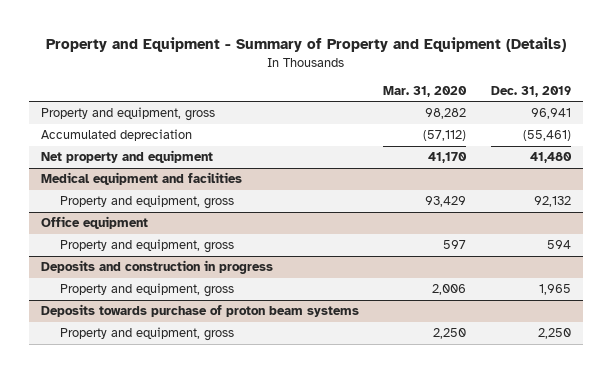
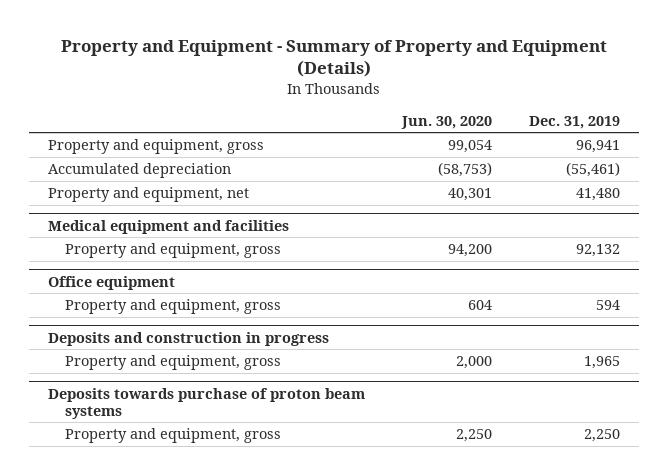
- | Mar. 31, 2020 | Dec. 31, 2019
+ | Jun. 30, 2020 | Dec. 31, 2019
- Net property and equipment | 41,170 | 41,480
+ Property and equipment, net | 40,301 | 41,480

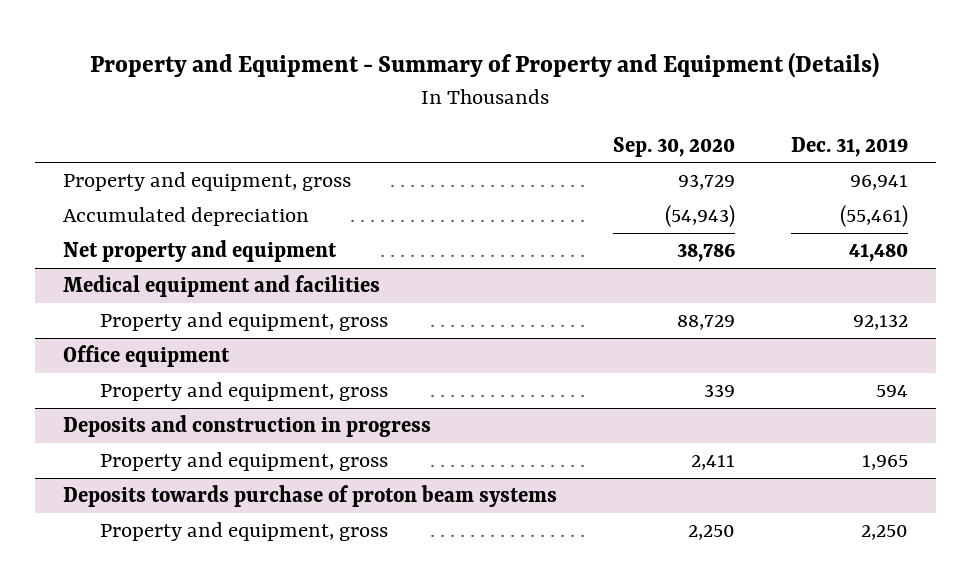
- | Jun. 30, 2020 | Dec. 31, 2019
+ | Sep. 30, 2020 | Dec. 31, 2019
- Property and equipment, net | 40,301 | 41,480
+ Net property and equipment | 38,786 | 41,480

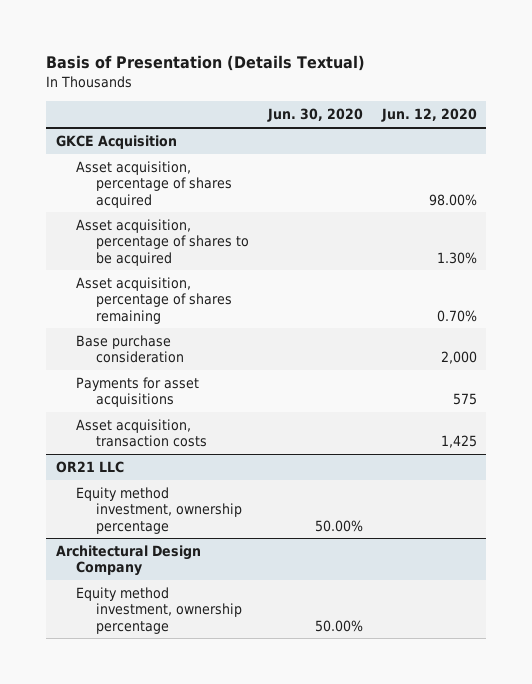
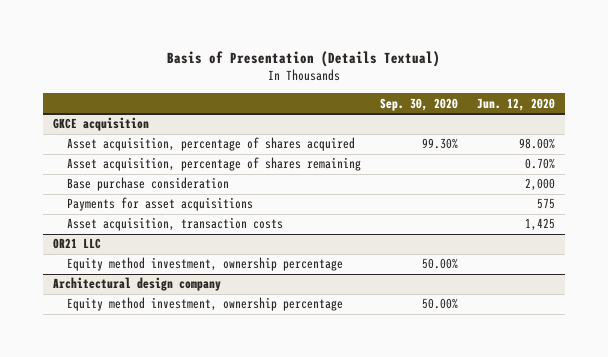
- | Jun. 30, 2020 | Jun. 12, 2020
+ | Sep. 30, 2020 | Jun. 12, 2020
- GKCE Acquisition
+ GKCE acquisition
- Asset acquisition, percentage of shares to be acquired | | 1.30%
- Architectural Design Company
+ Architectural design company

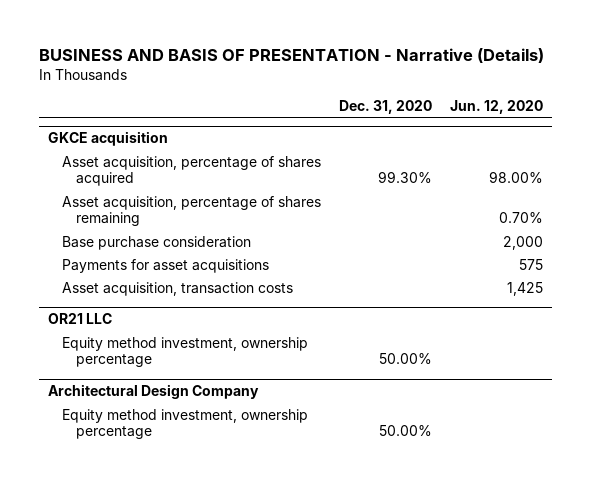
- Basis of Presentation (Details Textual)
+ BUSINESS AND BASIS OF PRESENTATION - Narrative (Details)
- | Sep. 30, 2020 | Jun. 12, 2020
+ | Dec. 31, 2020 | Jun. 12, 2020
- Architectural design company
+ Architectural Design Company

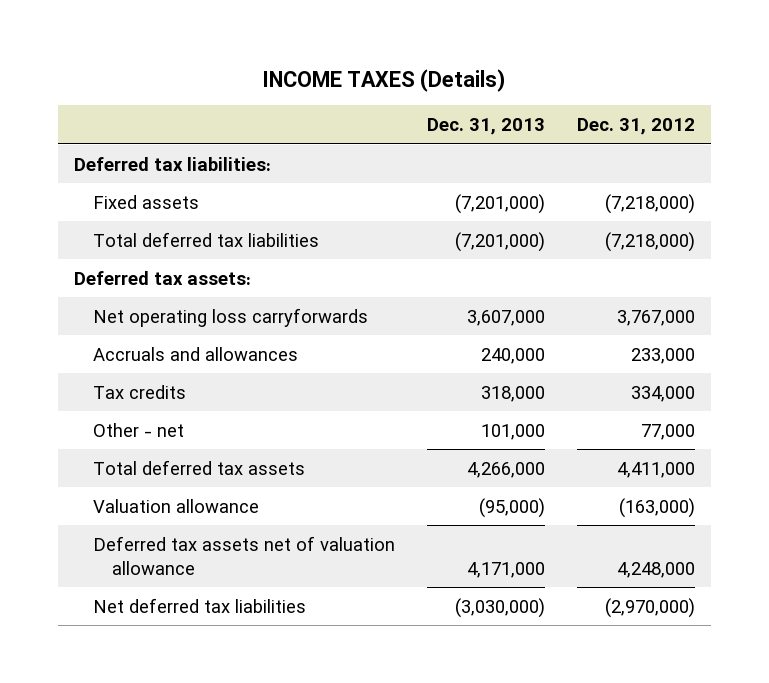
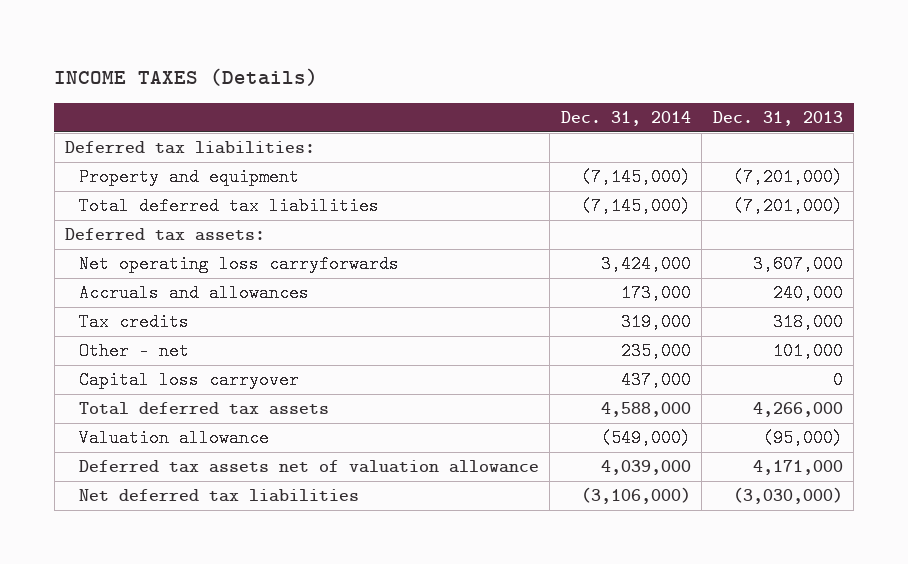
- | Dec. 31, 2013 | Dec. 31, 2012
+ | Dec. 31, 2014 | Dec. 31, 2013
- Fixed assets | (7,201,000) | (7,218,000)
+ Property and equipment | (7,145,000) | (7,201,000)
+ Capital loss carryover | 437,000 | 0

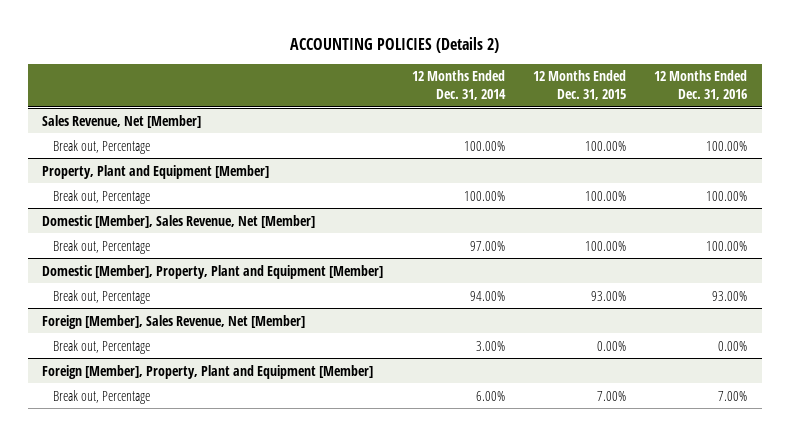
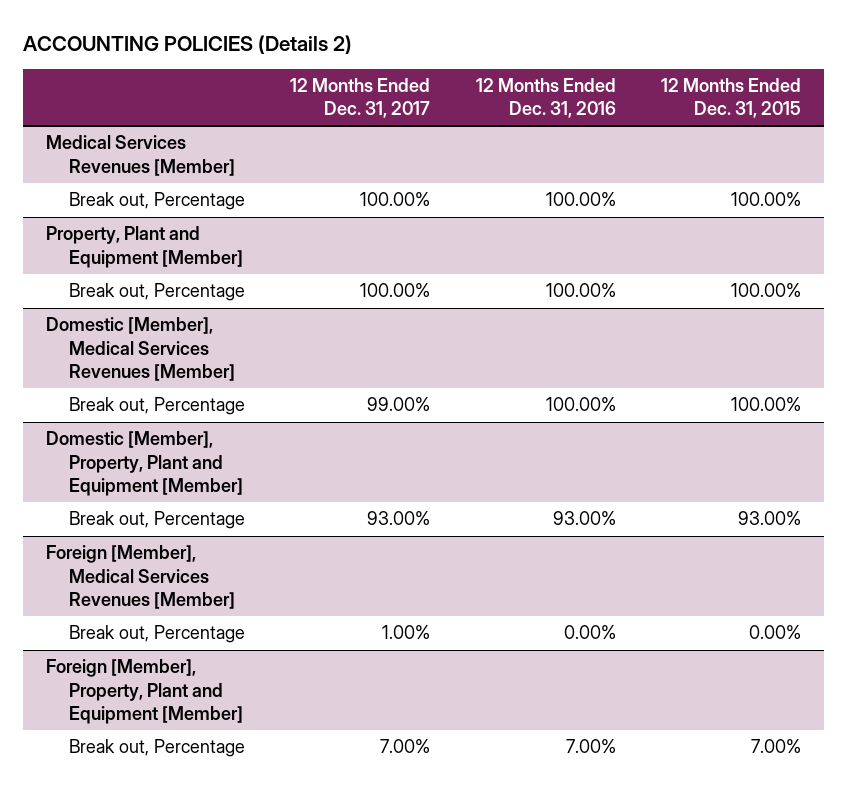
- | 12 Months Ended Dec. 31, 2014 | 12 Months Ended Dec. 31, 2015 | 12 Months Ended Dec. 31, 2016
+ | 12 Months Ended Dec. 31, 2017 | 12 Months Ended Dec. 31, 2016 | 12 Months Ended Dec. 31, 2015
- Sales Revenue, Net [Member]
+ Medical Services Revenues [Member]
- Domestic [Member], Sales Revenue, Net [Member]
+ Domestic [Member], Medical Services Revenues [Member]
- Foreign [Member], Sales Revenue, Net [Member]
+ Foreign [Member], Medical Services Revenues [Member]

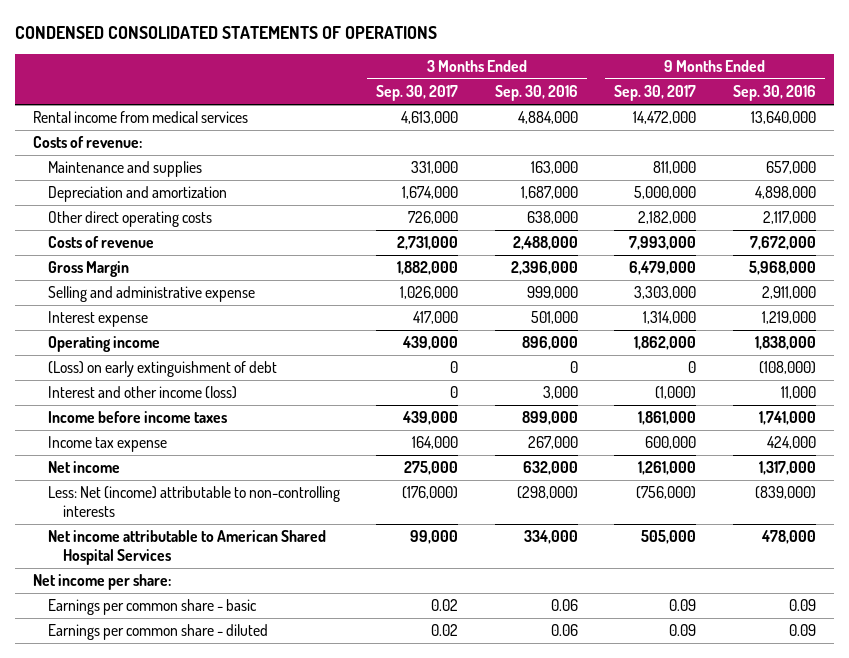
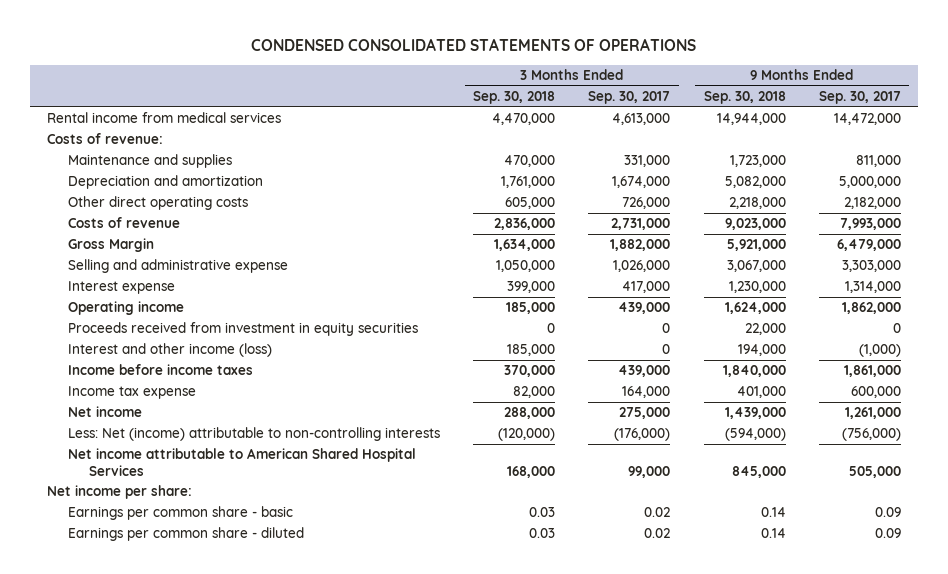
- | 3 Months Ended Sep. 30, 2017 | 3 Months Ended Sep. 30, 2016 | 9 Months Ended Sep. 30, 2017 | 9 Months Ended Sep. 30, 2016
+ | 3 Months Ended Sep. 30, 2018 | 3 Months Ended Sep. 30, 2017 | 9 Months Ended Sep. 30, 2018 | 9 Months Ended Sep. 30, 2017
- (Loss) on early extinguishment of debt | 0 | 0 | 0 | (108,000)
+ Proceeds received from investment in equity securities | 0 | 0 | 22,000 | 0

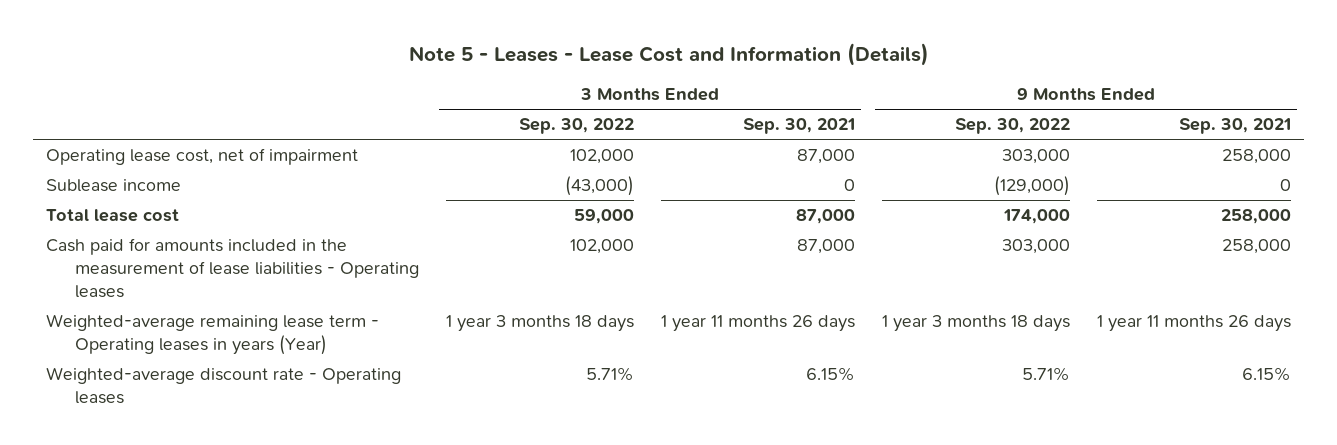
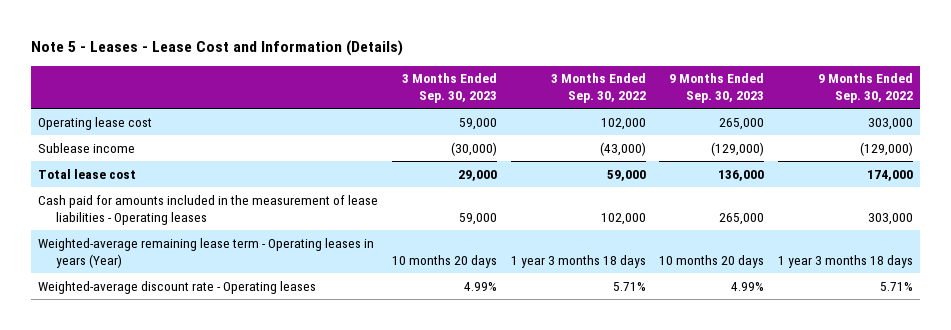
- | 3 Months Ended Sep. 30, 2022 | 3 Months Ended Sep. 30, 2021 | 9 Months Ended Sep. 30, 2022 | 9 Months Ended Sep. 30, 2021
+ | 3 Months Ended Sep. 30, 2023 | 3 Months Ended Sep. 30, 2022 | 9 Months Ended Sep. 30, 2023 | 9 Months Ended Sep. 30, 2022
- Operating lease cost, net of impairment | 102,000 | 87,000 | 303,000 | 258,000
+ Operating lease cost | 59,000 | 102,000 | 265,000 | 303,000

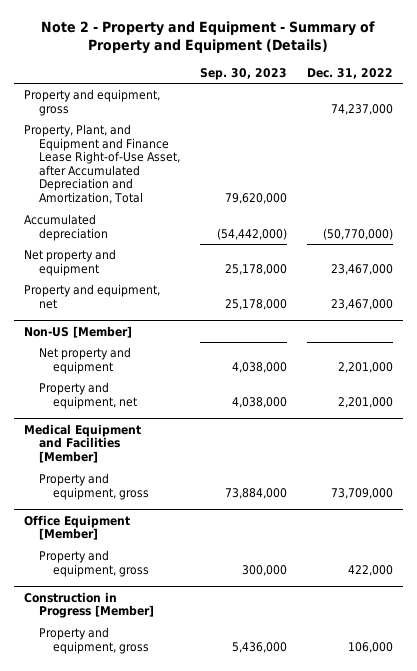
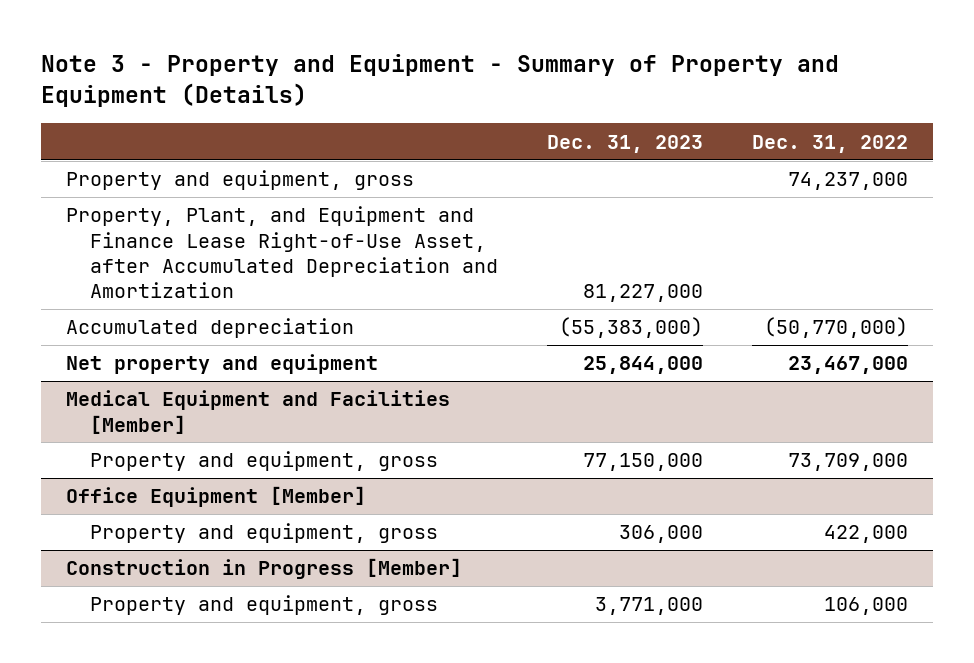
- Note 2 - Property and Equipment - Summary of Property and Equipment (Details)
+ Note 3 - Property and Equipment - Summary of Property and Equipment (Details)
- | Sep. 30, 2023 | Dec. 31, 2022
+ | Dec. 31, 2023 | Dec. 31, 2022
- Property, Plant, and Equipment and Finance Lease Right-of-Use Asset, after Accumulated Depreciation and Amortization, Total | 79,620,000 |
+ Property, Plant, and Equipment and Finance Lease Right-of-Use Asset, after Accumulated Depreciation and Amortization | 81,227,000 |
- Property and equipment, net | 25,178,000 | 23,467,000
- Non-US [Member]
- Net property and equipment | 4,038,000 | 2,201,000
- Property and equipment, net | 4,038,000 | 2,201,000

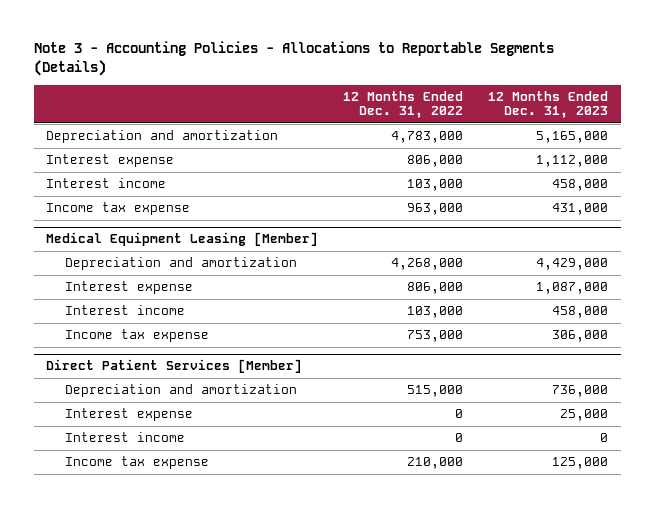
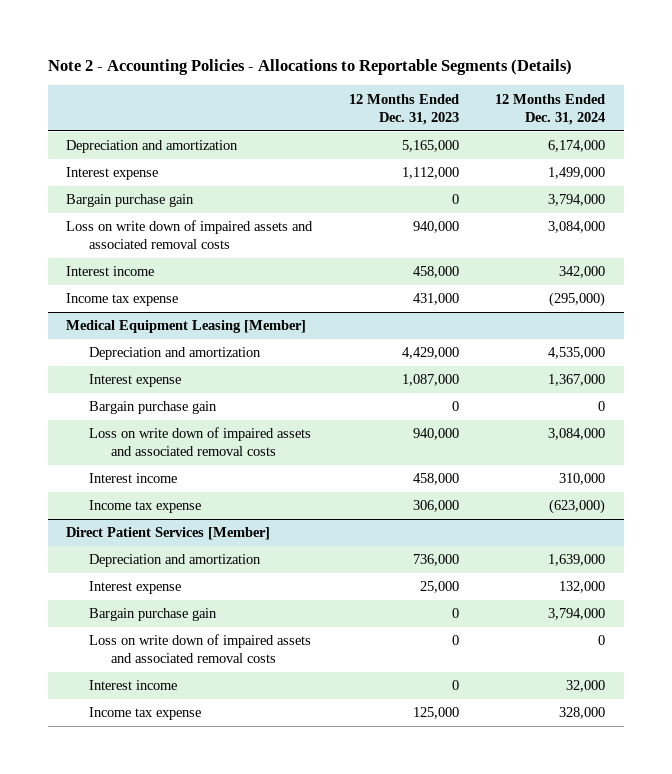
- Note 3 - Accounting Policies - Allocations to Reportable Segments (Details)
+ Note 2 - Accounting Policies - Allocations to Reportable Segments (Details)
- | 12 Months Ended Dec. 31, 2022 | 12 Months Ended Dec. 31, 2023
+ | 12 Months Ended Dec. 31, 2023 | 12 Months Ended Dec. 31, 2024
+ Bargain purchase gain | 0 | 3,794,000
+ Loss on write down of impaired assets and associated removal costs | 940,000 | 3,084,000
@ Medical Equipment Leasing [Member]
+ Bargain purchase gain | 0 | 0
+ Loss on write down of impaired assets and associated removal costs | 940,000 | 3,084,000
@ Direct Patient Services [Member]
+ Bargain purchase gain | 0 | 3,794,000
+ Loss on write down of impaired assets and associated removal costs | 0 | 0

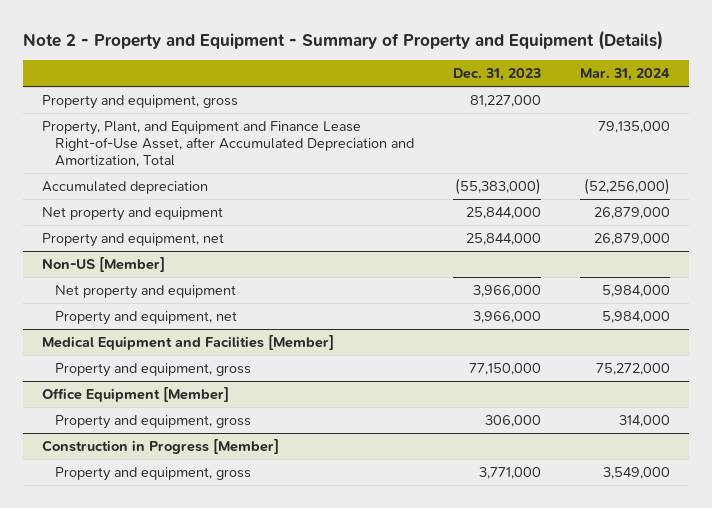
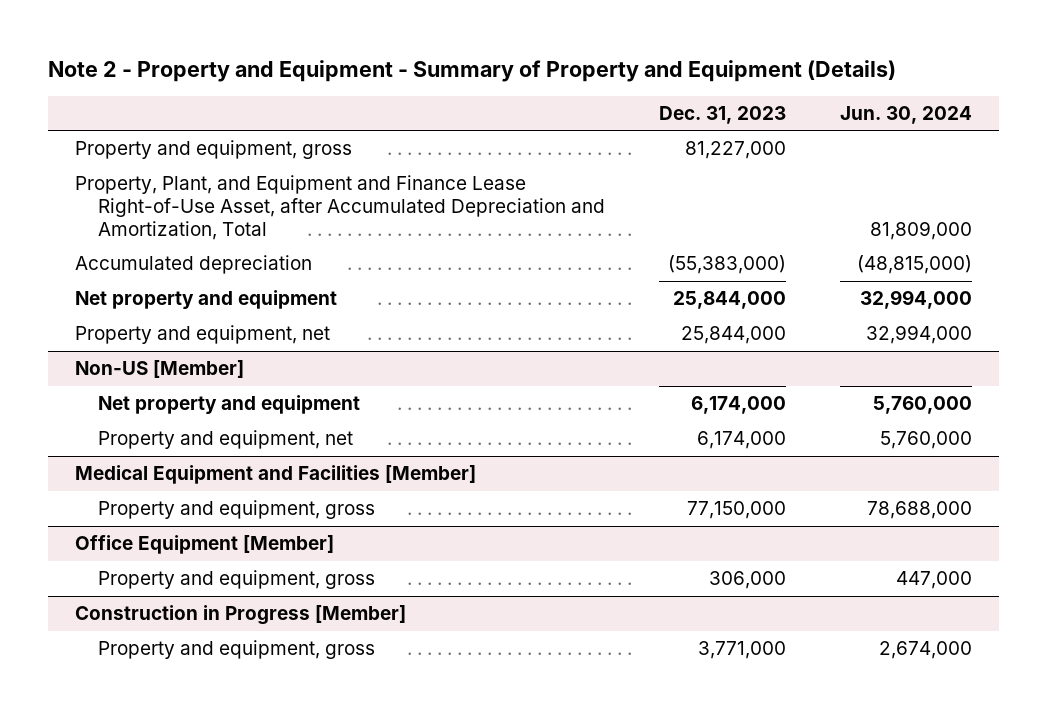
- | Dec. 31, 2023 | Mar. 31, 2024
+ | Dec. 31, 2023 | Jun. 30, 2024
@ Non-US [Member]
- Net property and equipment | 3,966,000 | 5,984,000
- Property and equipment, net | 3,966,000 | 5,984,000
+ Net property and equipment | 6,174,000 | 5,760,000
+ Property and equipment, net | 6,174,000 | 5,760,000

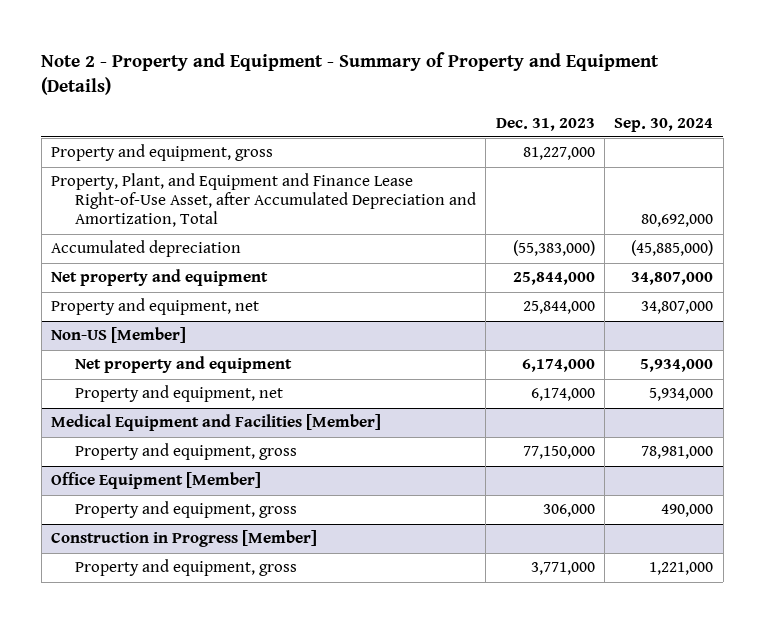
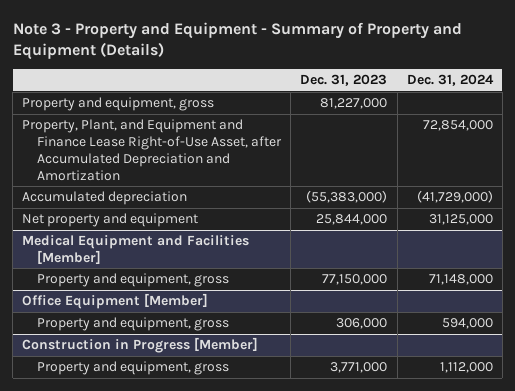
- Note 2 - Property and Equipment - Summary of Property and Equipment (Details)
+ Note 3 - Property and Equipment - Summary of Property and Equipment (Details)
- | Dec. 31, 2023 | Sep. 30, 2024
+ | Dec. 31, 2023 | Dec. 31, 2024
- Property, Plant, and Equipment and Finance Lease Right-of-Use Asset, after Accumulated Depreciation and Amortization, Total | | 80,692,000
+ Property, Plant, and Equipment and Finance Lease Right-of-Use Asset, after Accumulated Depreciation and Amortization | | 72,854,000
- Property and equipment, net | 25,844,000 | 34,807,000
- Non-US [Member]
- Net property and equipment | 6,174,000 | 5,934,000
- Property and equipment, net | 6,174,000 | 5,934,000

